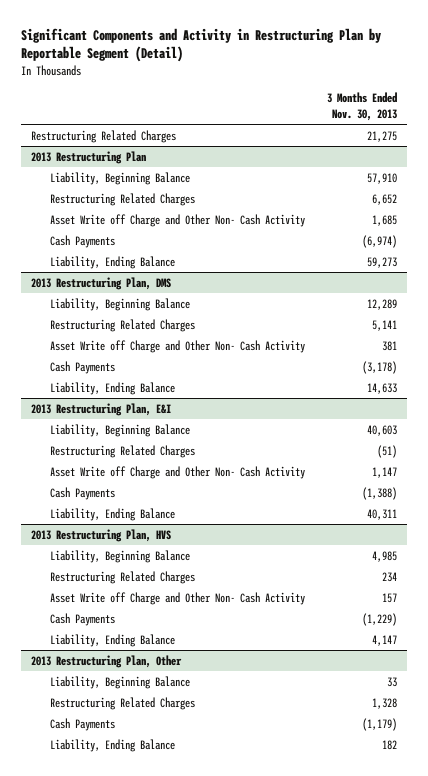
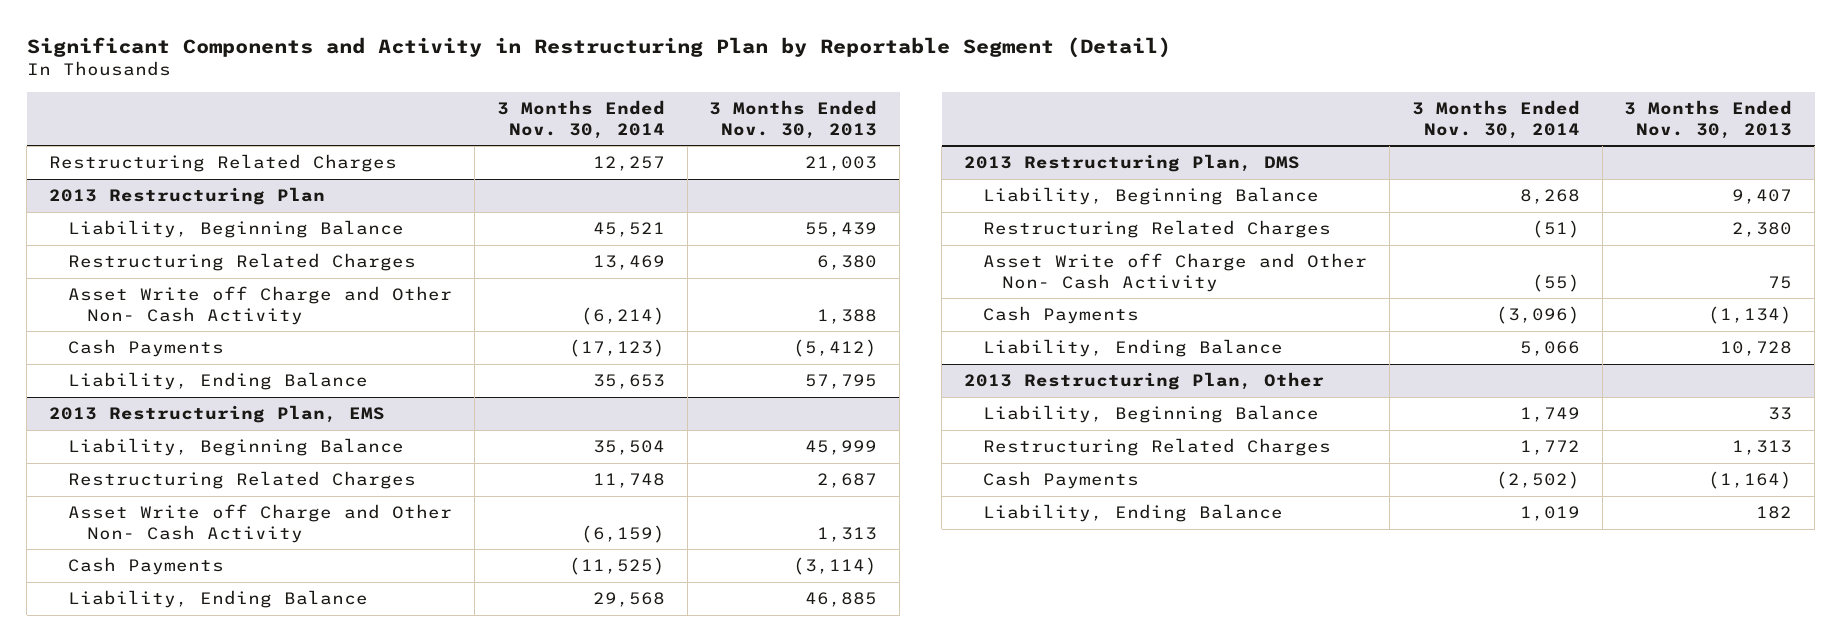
- | 3 Months Ended Nov. 30, 2013
+ | 3 Months Ended Nov. 30, 2014 | 3 Months Ended Nov. 30, 2013
- Restructuring Related Charges | 21,275
+ Restructuring Related Charges | 12,257 | 21,003
@ 2013 Restructuring Plan
- Liability, Beginning Balance | 57,910
- Restructuring Related Charges | 6,652
- Asset Write off Charge and Other Non- Cash Activity | 1,685
- Cash Payments | (6,974)
- Liability, Ending Balance | 59,273
+ Liability, Beginning Balance | 45,521 | 55,439
+ Restructuring Related Charges | 13,469 | 6,380
+ Asset Write off Charge and Other Non- Cash Activity | (6,214) | 1,388
+ Cash Payments | (17,123) | (5,412)
+ Liability, Ending Balance | 35,653 | 57,795
+ 2013 Restructuring Plan, EMS
+ Liability, Beginning Balance | 35,504 | 45,999
+ Restructuring Related Charges | 11,748 | 2,687
+ Asset Write off Charge and Other Non- Cash Activity | (6,159) | 1,313
+ Cash Payments | (11,525) | (3,114)
+ Liability, Ending Balance | 29,568 | 46,885
@ 2013 Restructuring Plan, DMS
- Liability, Beginning Balance | 12,289
- Restructuring Related Charges | 5,141
- Asset Write off Charge and Other Non- Cash Activity | 381
- Cash Payments | (3,178)
- Liability, Ending Balance | 14,633
- 2013 Restructuring Plan, E&I
- Liability, Beginning Balance | 40,603
- Restructuring Related Charges | (51)
- Asset Write off Charge and Other Non- Cash Activity | 1,147
- Cash Payments | (1,388)
- Liability, Ending Balance | 40,311
- 2013 Restructuring Plan, HVS
- Liability, Beginning Balance | 4,985
- Restructuring Related Charges | 234
- Asset Write off Charge and Other Non- Cash Activity | 157
- Cash Payments | (1,229)
- Liability, Ending Balance | 4,147
@ 2013 Restructuring Plan, DMS
+ Liability, Beginning Balance | 8,268 | 9,407
+ Restructuring Related Charges | (51) | 2,380
+ Asset Write off Charge and Other Non- Cash Activity | (55) | 75
+ Cash Payments | (3,096) | (1,134)
+ Liability, Ending Balance | 5,066 | 10,728
@ 2013 Restructuring Plan, Other
- Restructuring Related Charges | 1,328
- Cash Payments | (1,179)
+ Restructuring Related Charges | 1,772 | 1,313
+ Cash Payments | (2,502) | (1,164)

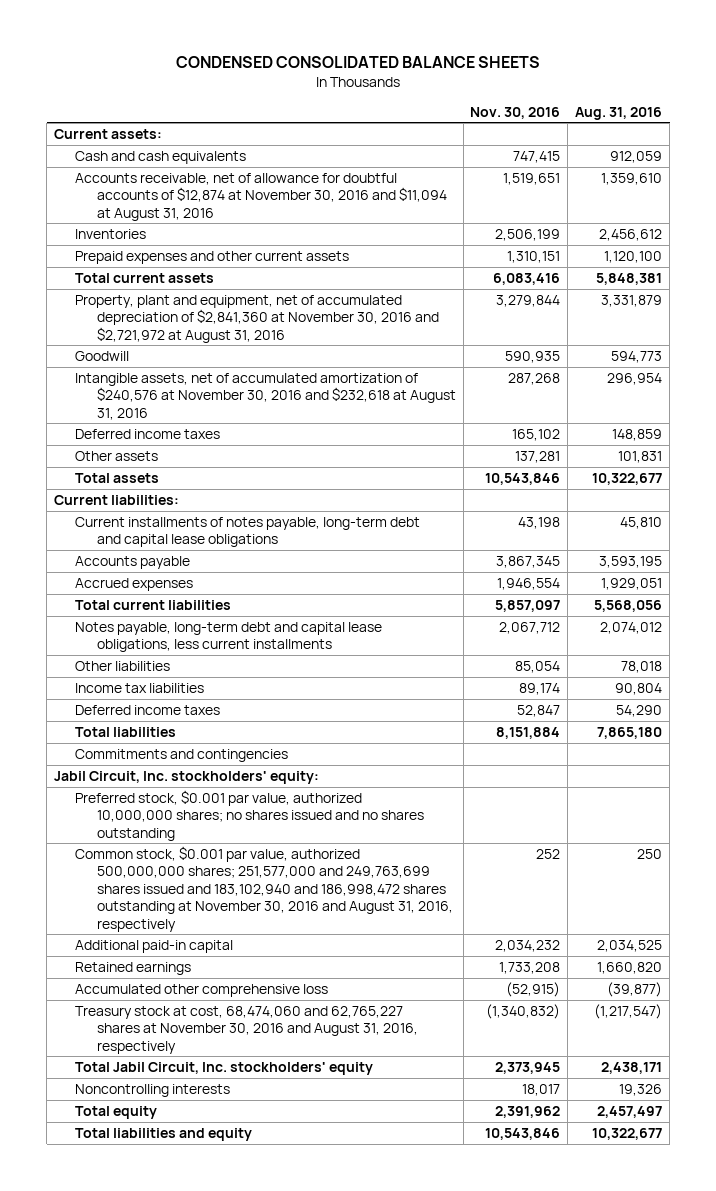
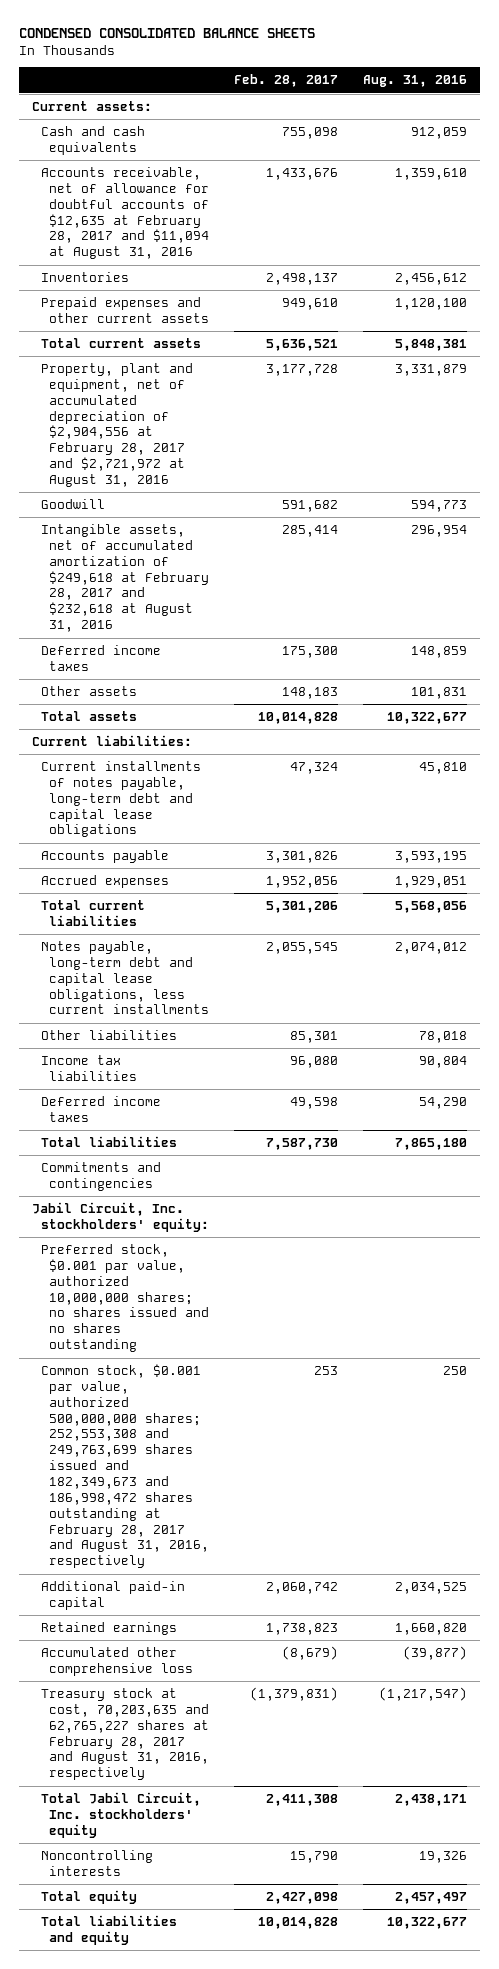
- | Nov. 30, 2016 | Aug. 31, 2016
+ | Feb. 28, 2017 | Aug. 31, 2016
- Accounts receivable, net of allowance for doubtful accounts of $12,874 at November 30, 2016 and $11,094 at August 31, 2016 | 1,519,651 | 1,359,610
+ Accounts receivable, net of allowance for doubtful accounts of $12,635 at February 28, 2017 and $11,094 at August 31, 2016 | 1,433,676 | 1,359,610
- Property, plant and equipment, net of accumulated depreciation of $2,841,360 at November 30, 2016 and $2,721,972 at August 31, 2016 | 3,279,844 | 3,331,879
+ Property, plant and equipment, net of accumulated depreciation of $2,904,556 at February 28, 2017 and $2,721,972 at August 31, 2016 | 3,177,728 | 3,331,879
- Intangible assets, net of accumulated amortization of $240,576 at November 30, 2016 and $232,618 at August 31, 2016 | 287,268 | 296,954
+ Intangible assets, net of accumulated amortization of $249,618 at February 28, 2017 and $232,618 at August 31, 2016 | 285,414 | 296,954
- Common stock, $0.001 par value, authorized 500,000,000 shares; 251,577,000 and 249,763,699 shares issued and 183,102,940 and 186,998,472 shares outstanding at November 30, 2016 and August 31, 2016, respectively | 252 | 250
+ Common stock, $0.001 par value, authorized 500,000,000 shares; 252,553,308 and 249,763,699 shares issued and 182,349,673 and 186,998,472 shares outstanding at February 28, 2017 and August 31, 2016, respectively | 253 | 250
- Treasury stock at cost, 68,474,060 and 62,765,227 shares at November 30, 2016 and August 31, 2016, respectively | (1,340,832) | (1,217,547)
+ Treasury stock at cost, 70,203,635 and 62,765,227 shares at February 28, 2017 and August 31, 2016, respectively | (1,379,831) | (1,217,547)

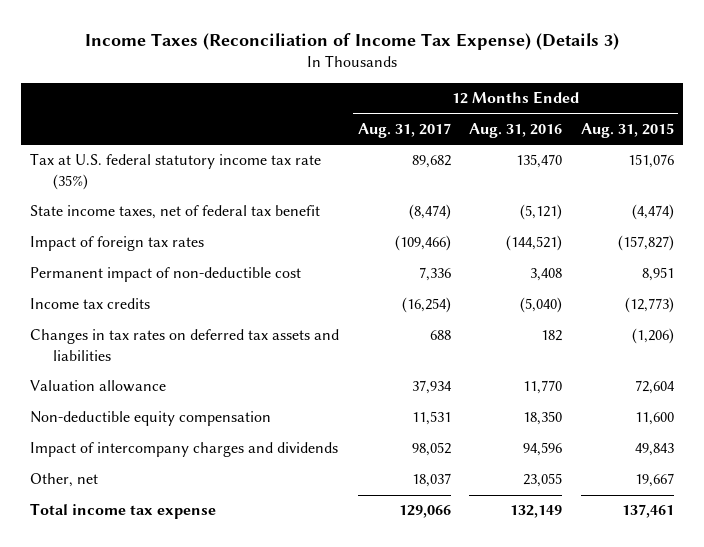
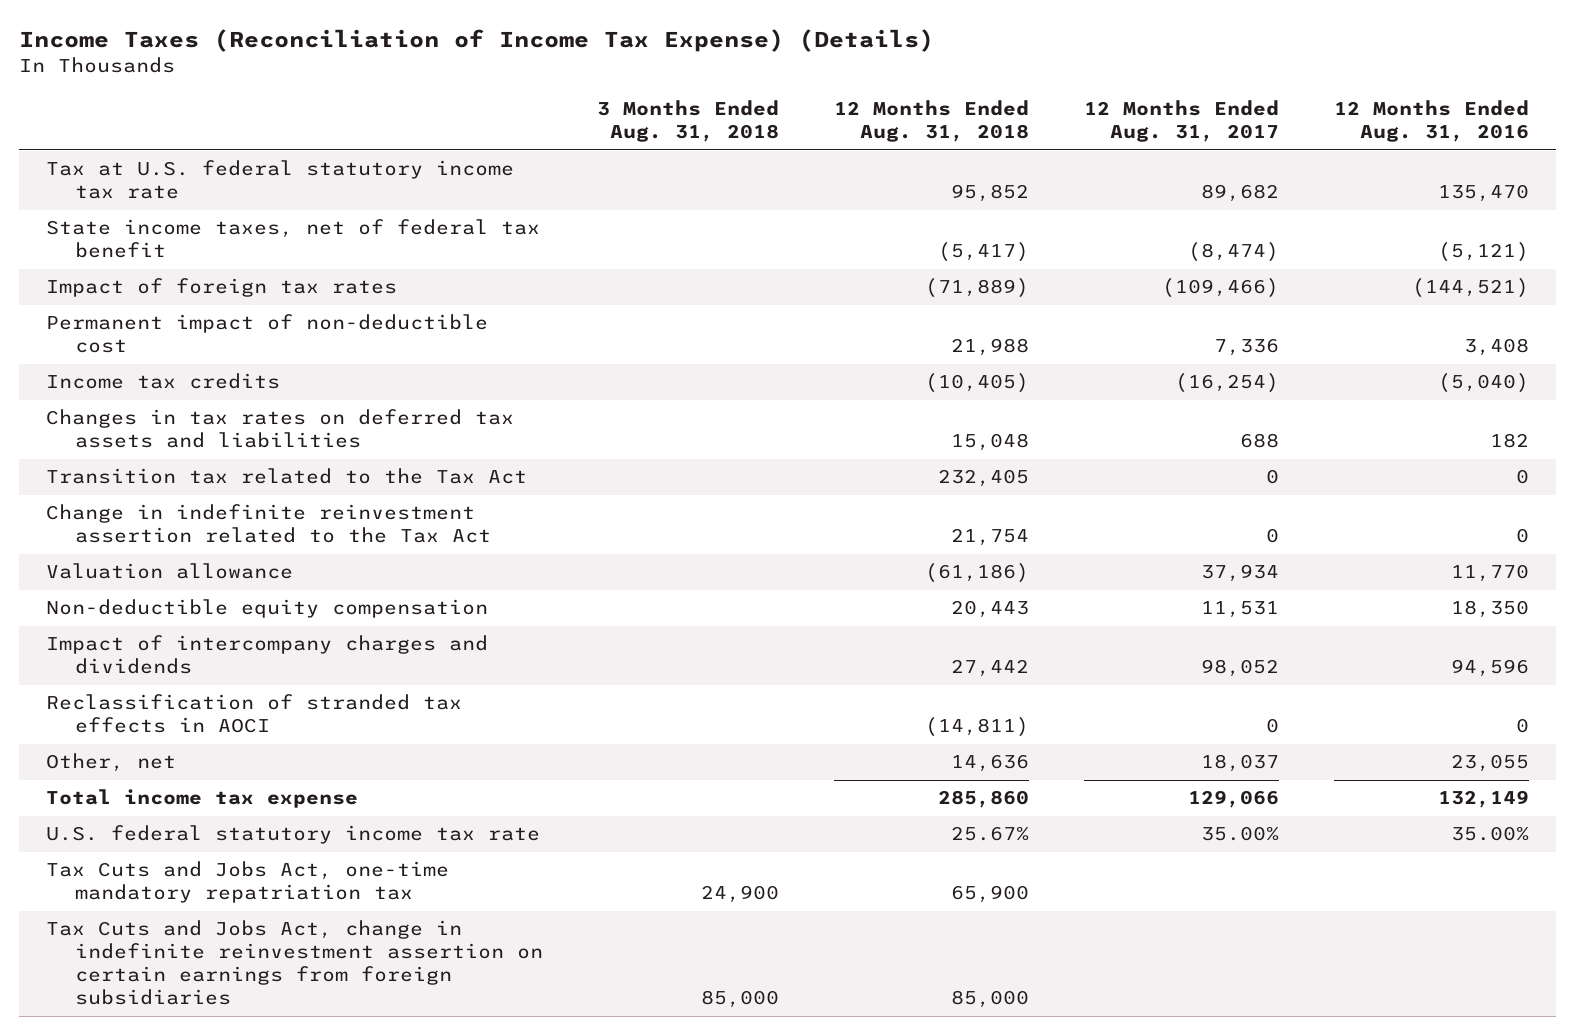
- Income Taxes (Reconciliation of Income Tax Expense) (Details 3)
+ Income Taxes (Reconciliation of Income Tax Expense) (Details)
- | 12 Months Ended Aug. 31, 2017 | 12 Months Ended Aug. 31, 2016 | 12 Months Ended Aug. 31, 2015
+ | 3 Months Ended Aug. 31, 2018 | 12 Months Ended Aug. 31, 2018 | 12 Months Ended Aug. 31, 2017 | 12 Months Ended Aug. 31, 2016
- Tax at U.S. federal statutory income tax rate (35%) | 89,682 | 135,470 | 151,076
+ Tax at U.S. federal statutory income tax rate | | 95,852 | 89,682 | 135,470
+ Transition tax related to the Tax Act | | 232,405 | 0 | 0
+ Change in indefinite reinvestment assertion related to the Tax Act | | 21,754 | 0 | 0
+ Reclassification of stranded tax effects in AOCI | | (14,811) | 0 | 0
+ U.S. federal statutory income tax rate | | 25.67% | 35.00% | 35.00%
+ Tax Cuts and Jobs Act, one-time mandatory repatriation tax | 24,900 | 65,900 | |
+ Tax Cuts and Jobs Act, change in indefinite reinvestment assertion on certain earnings from foreign subsidiaries | 85,000 | 85,000 | |

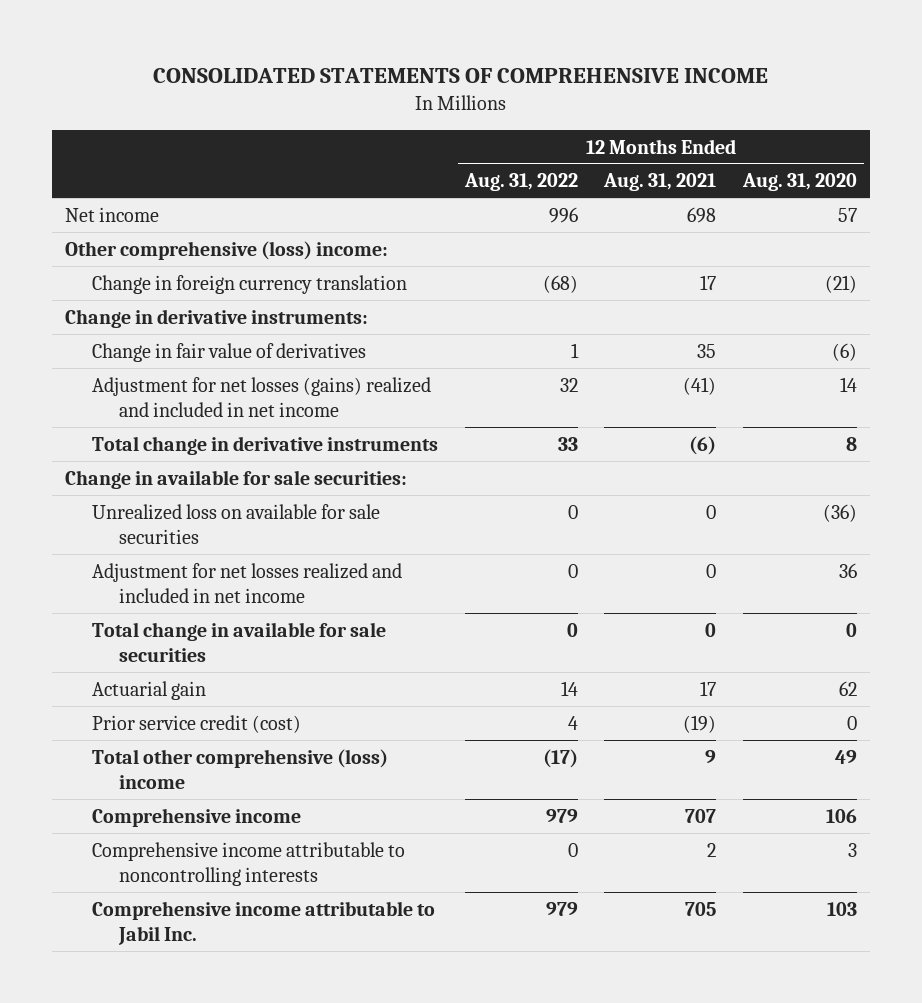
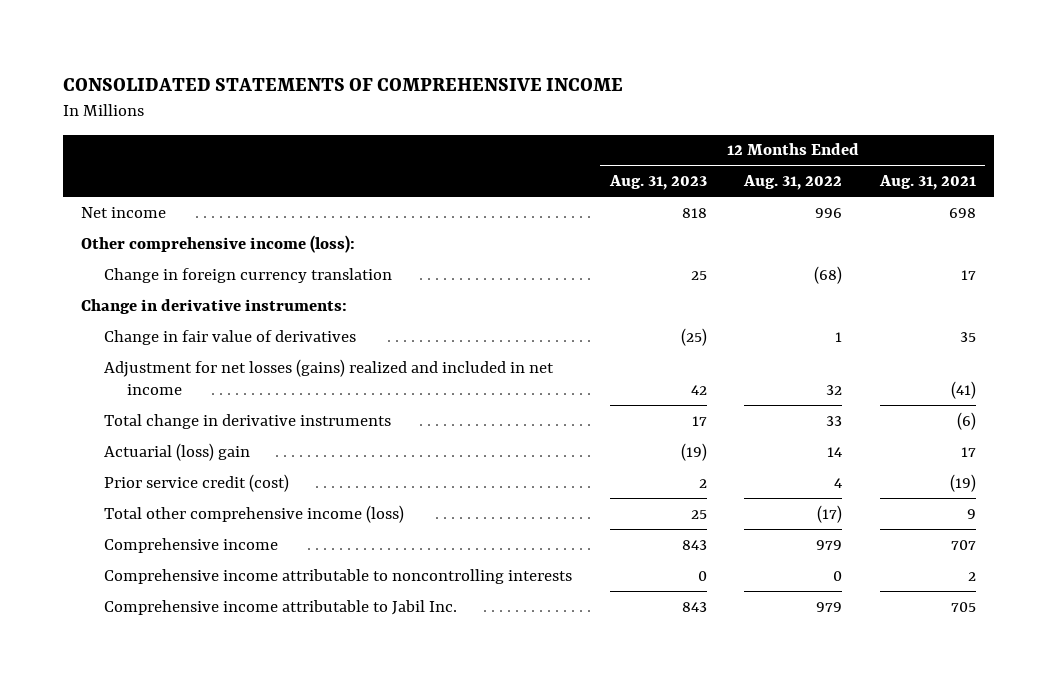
- | 12 Months Ended Aug. 31, 2022 | 12 Months Ended Aug. 31, 2021 | 12 Months Ended Aug. 31, 2020
+ | 12 Months Ended Aug. 31, 2023 | 12 Months Ended Aug. 31, 2022 | 12 Months Ended Aug. 31, 2021
- Other comprehensive (loss) income:
+ Other comprehensive income (loss):
- Change in available for sale securities:
- Unrealized loss on available for sale securities | 0 | 0 | (36)
- Adjustment for net losses realized and included in net income | 0 | 0 | 36
- Total change in available for sale securities | 0 | 0 | 0
- Actuarial gain | 14 | 17 | 62
+ Actuarial (loss) gain | (19) | 14 | 17
- Total other comprehensive (loss) income | (17) | 9 | 49
+ Total other comprehensive income (loss) | 25 | (17) | 9

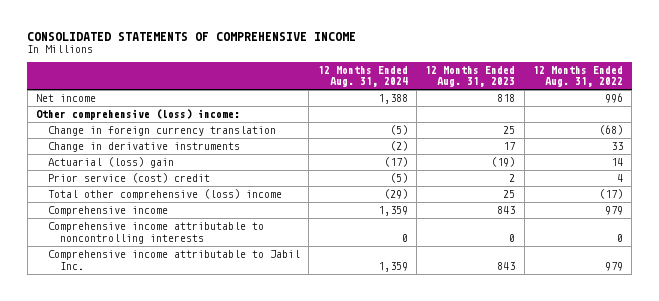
- | 12 Months Ended Aug. 31, 2023 | 12 Months Ended Aug. 31, 2022 | 12 Months Ended Aug. 31, 2021
+ | 12 Months Ended Aug. 31, 2024 | 12 Months Ended Aug. 31, 2023 | 12 Months Ended Aug. 31, 2022
- Other comprehensive income (loss):
+ Other comprehensive (loss) income:
- Change in derivative instruments:
- Change in fair value of derivatives | (25) | 1 | 35
- Adjustment for net losses (gains) realized and included in net income | 42 | 32 | (41)
- Total change in derivative instruments | 17 | 33 | (6)
+ Change in derivative instruments | (2) | 17 | 33
- Prior service credit (cost) | 2 | 4 | (19)
- Total other comprehensive income (loss) | 25 | (17) | 9
+ Prior service (cost) credit | (5) | 2 | 4
+ Total other comprehensive (loss) income | (29) | 25 | (17)

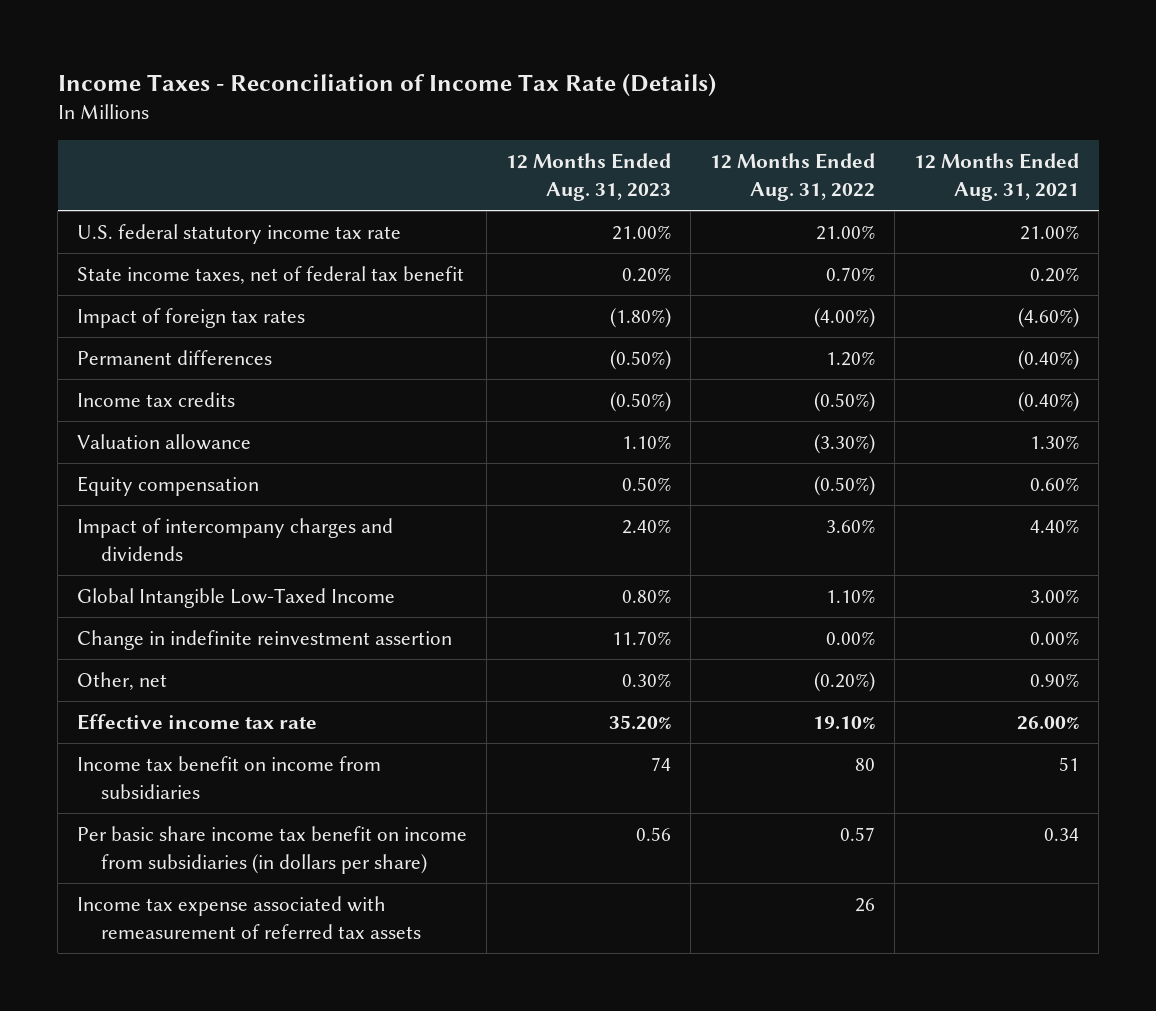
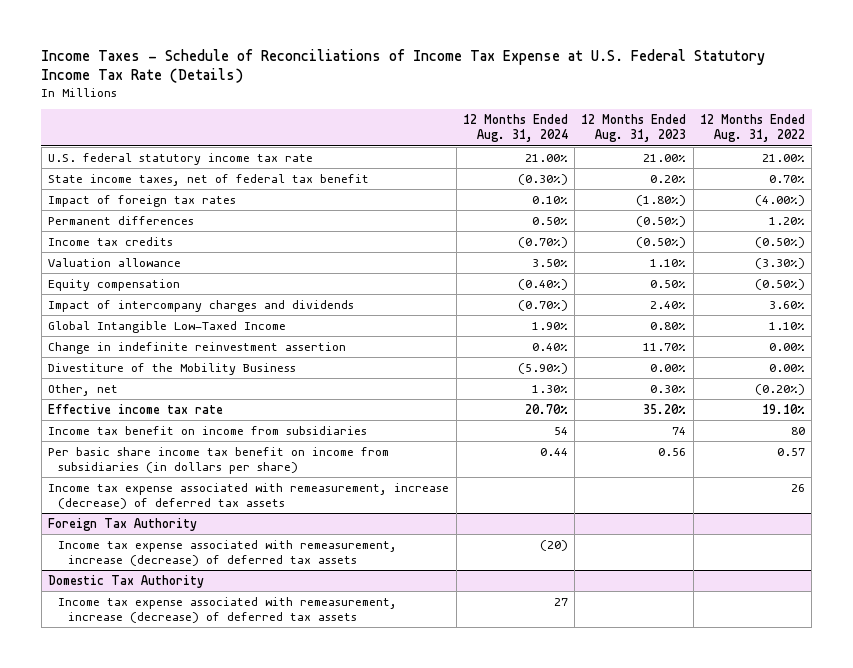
- Income Taxes - Reconciliation of Income Tax Rate (Details)
+ Income Taxes - Schedule of Reconciliations of Income Tax Expense at U.S. Federal Statutory Income Tax Rate (Details)
- | 12 Months Ended Aug. 31, 2023 | 12 Months Ended Aug. 31, 2022 | 12 Months Ended Aug. 31, 2021
+ | 12 Months Ended Aug. 31, 2024 | 12 Months Ended Aug. 31, 2023 | 12 Months Ended Aug. 31, 2022
+ Divestiture of the Mobility Business | (5.90%) | 0.00% | 0.00%
- Income tax expense associated with remeasurement of referred tax assets | | 26 |
+ Income tax expense associated with remeasurement, increase (decrease) of deferred tax assets | | | 26
+ Foreign Tax Authority
+ Income tax expense associated with remeasurement, increase (decrease) of deferred tax assets | (20) | |
+ Domestic Tax Authority
+ Income tax expense associated with remeasurement, increase (decrease) of deferred tax assets | 27 | |

